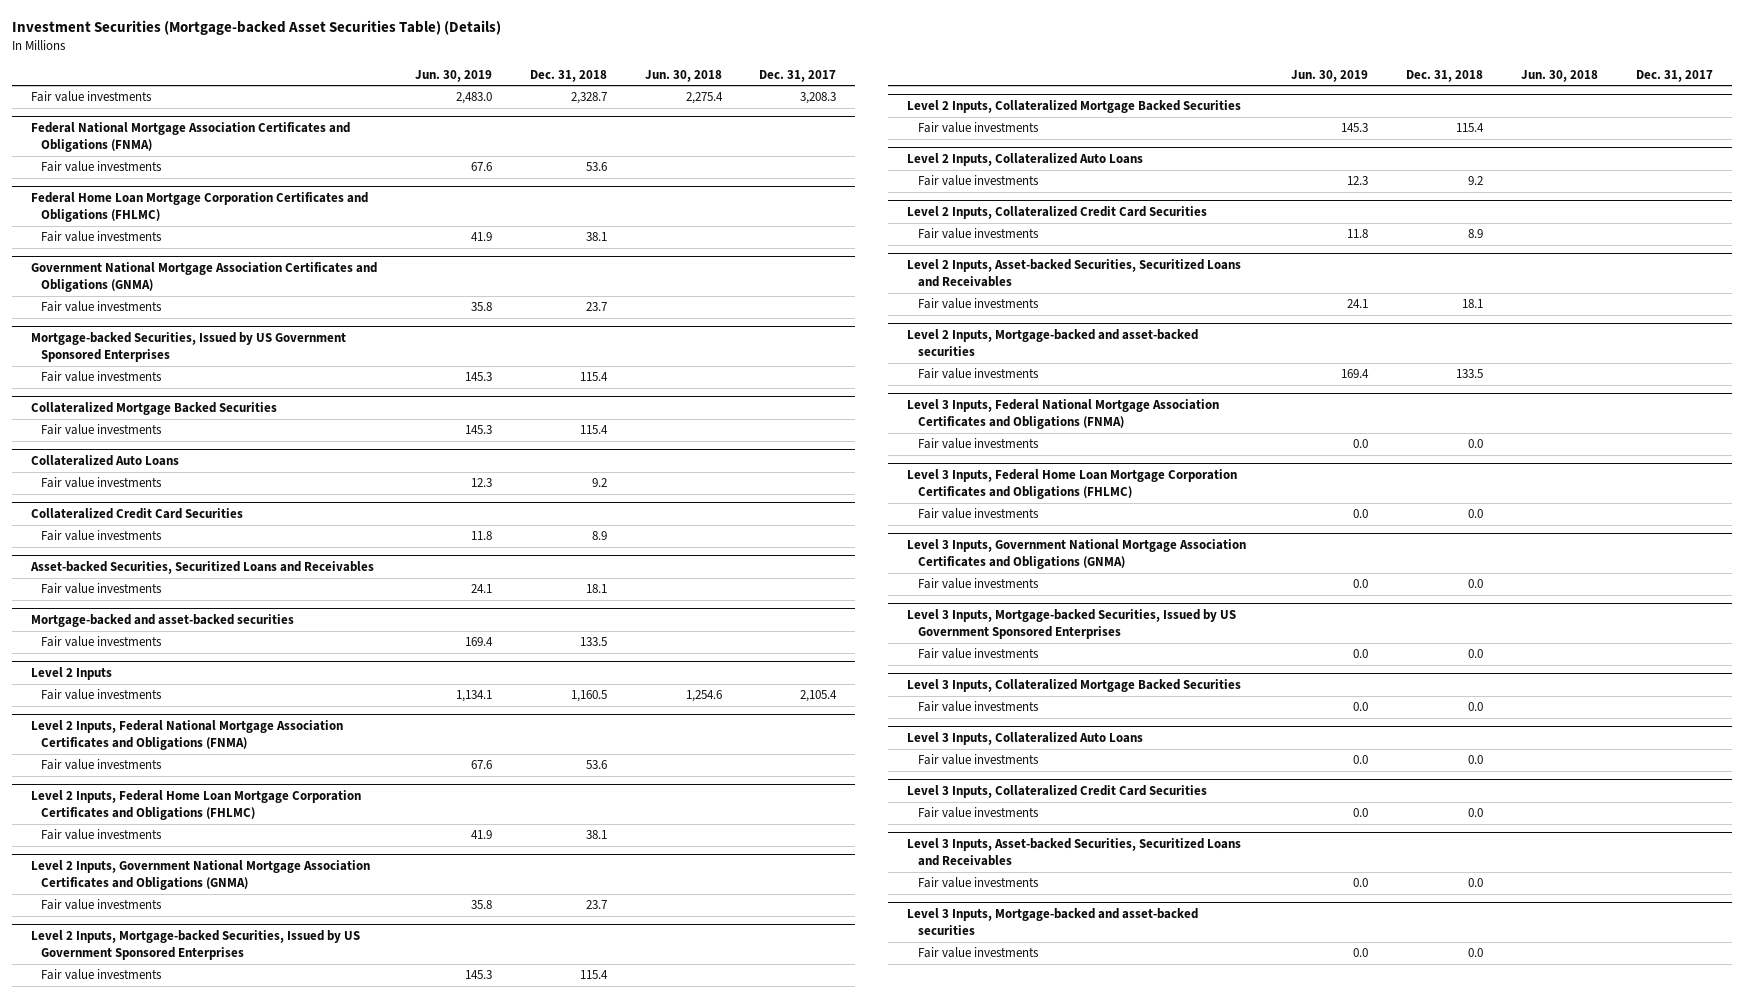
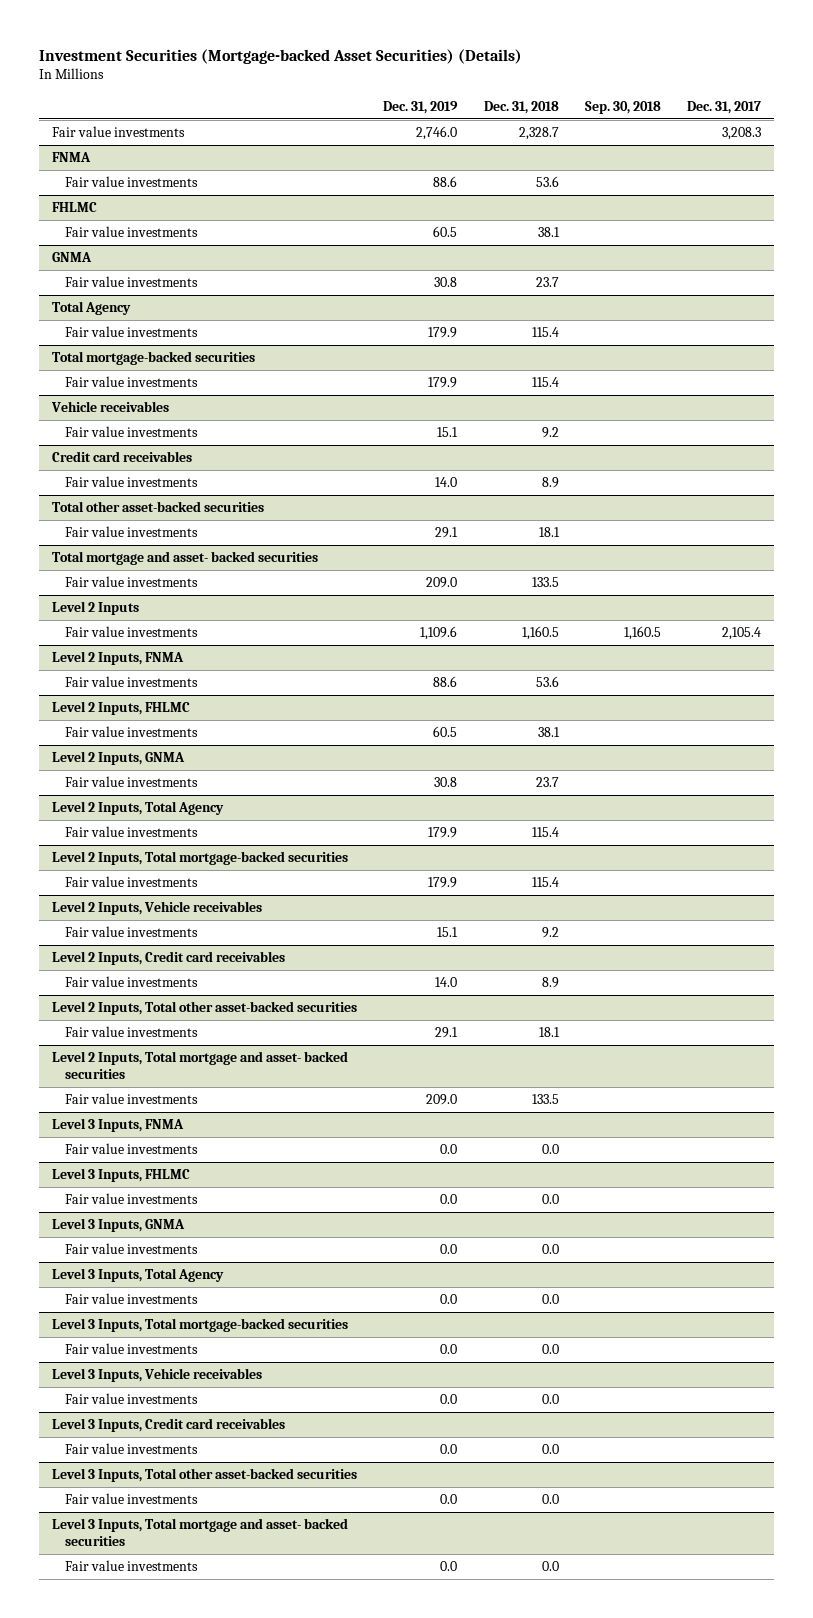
- Investment Securities (Mortgage-backed Asset Securities Table) (Details)
+ Investment Securities (Mortgage-backed Asset Securities) (Details)
- | Jun. 30, 2019 | Dec. 31, 2018 | Jun. 30, 2018 | Dec. 31, 2017
+ | Dec. 31, 2019 | Dec. 31, 2018 | Sep. 30, 2018 | Dec. 31, 2017
- Federal National Mortgage Association Certificates and Obligations (FNMA)
+ FNMA
- Federal Home Loan Mortgage Corporation Certificates and Obligations (FHLMC)
+ FHLMC
- Government National Mortgage Association Certificates and Obligations (GNMA)
+ GNMA
- Mortgage-backed Securities, Issued by US Government Sponsored Enterprises
+ Total Agency
- Collateralized Mortgage Backed Securities
+ Total mortgage-backed securities
- Collateralized Auto Loans
+ Vehicle receivables
- Collateralized Credit Card Securities
+ Credit card receivables
- Asset-backed Securities, Securitized Loans and Receivables
+ Total other asset-backed securities
- Mortgage-backed and asset-backed securities
+ Total mortgage and asset- backed securities
- Level 2 Inputs, Federal National Mortgage Association Certificates and Obligations (FNMA)
+ Level 2 Inputs, FNMA
- Level 2 Inputs, Federal Home Loan Mortgage Corporation Certificates and Obligations (FHLMC)
+ Level 2 Inputs, FHLMC
- Level 2 Inputs, Government National Mortgage Association Certificates and Obligations (GNMA)
+ Level 2 Inputs, GNMA
- Level 2 Inputs, Mortgage-backed Securities, Issued by US Government Sponsored Enterprises
+ Level 2 Inputs, Total Agency
- Level 2 Inputs, Collateralized Mortgage Backed Securities
+ Level 2 Inputs, Total mortgage-backed securities
- Level 2 Inputs, Collateralized Auto Loans
+ Level 2 Inputs, Vehicle receivables
- Level 2 Inputs, Collateralized Credit Card Securities
+ Level 2 Inputs, Credit card receivables
- Level 2 Inputs, Asset-backed Securities, Securitized Loans and Receivables
+ Level 2 Inputs, Total other asset-backed securities
- Level 2 Inputs, Mortgage-backed and asset-backed securities
+ Level 2 Inputs, Total mortgage and asset- backed securities
- Level 3 Inputs, Federal National Mortgage Association Certificates and Obligations (FNMA)
+ Level 3 Inputs, FNMA
- Level 3 Inputs, Federal Home Loan Mortgage Corporation Certificates and Obligations (FHLMC)
+ Level 3 Inputs, FHLMC
- Level 3 Inputs, Government National Mortgage Association Certificates and Obligations (GNMA)
+ Level 3 Inputs, GNMA
- Level 3 Inputs, Mortgage-backed Securities, Issued by US Government Sponsored Enterprises
+ Level 3 Inputs, Total Agency
- Level 3 Inputs, Collateralized Mortgage Backed Securities
+ Level 3 Inputs, Total mortgage-backed securities
- Level 3 Inputs, Collateralized Auto Loans
+ Level 3 Inputs, Vehicle receivables
- Level 3 Inputs, Collateralized Credit Card Securities
+ Level 3 Inputs, Credit card receivables
- Level 3 Inputs, Asset-backed Securities, Securitized Loans and Receivables
+ Level 3 Inputs, Total other asset-backed securities
- Level 3 Inputs, Mortgage-backed and asset-backed securities
+ Level 3 Inputs, Total mortgage and asset- backed securities

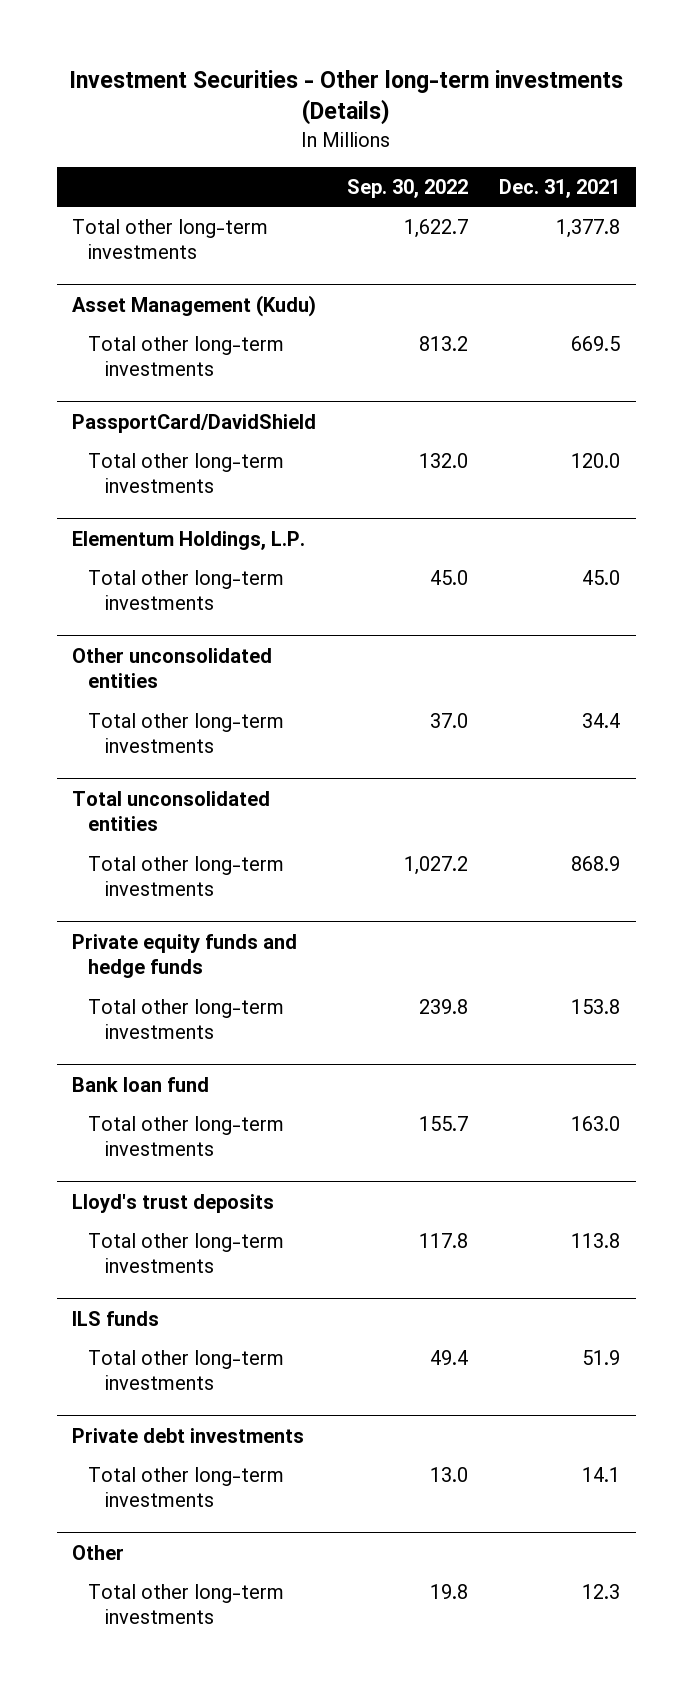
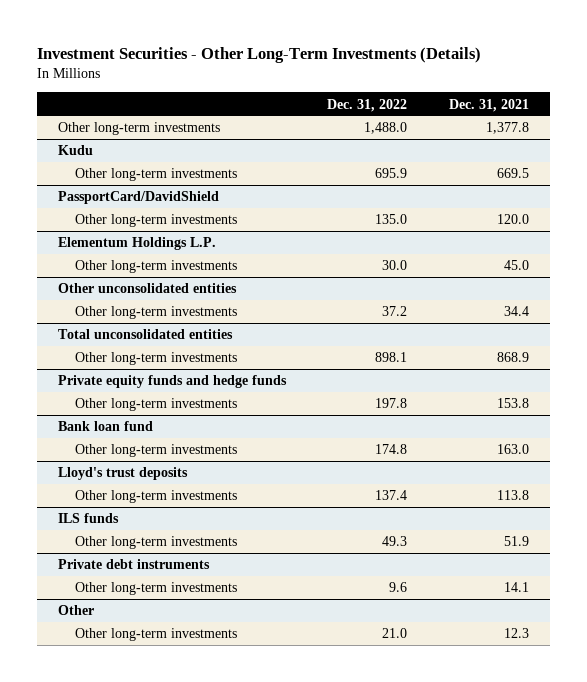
- Investment Securities - Other long-term investments (Details)
+ Investment Securities - Other Long-Term Investments (Details)
- | Sep. 30, 2022 | Dec. 31, 2021
+ | Dec. 31, 2022 | Dec. 31, 2021
- Total other long-term investments | 1,622.7 | 1,377.8
- Asset Management (Kudu)
- Total other long-term investments | 813.2 | 669.5
+ Other long-term investments | 1,488.0 | 1,377.8
+ Kudu
+ Other long-term investments | 695.9 | 669.5
@ PassportCard/DavidShield
- Total other long-term investments | 132.0 | 120.0
- Elementum Holdings, L.P.
- Total other long-term investments | 45.0 | 45.0
@ PassportCard/DavidShield
+ Other long-term investments | 135.0 | 120.0
+ Elementum Holdings L.P.
+ Other long-term investments | 30.0 | 45.0
@ Other unconsolidated entities
- Total other long-term investments | 37.0 | 34.4
+ Other long-term investments | 37.2 | 34.4
@ Total unconsolidated entities
- Total other long-term investments | 1,027.2 | 868.9
+ Other long-term investments | 898.1 | 868.9
@ Private equity funds and hedge funds
- Total other long-term investments | 239.8 | 153.8
+ Other long-term investments | 197.8 | 153.8
@ Bank loan fund
- Total other long-term investments | 155.7 | 163.0
+ Other long-term investments | 174.8 | 163.0
@ Lloyd's trust deposits
- Total other long-term investments | 117.8 | 113.8
+ Other long-term investments | 137.4 | 113.8
@ ILS funds
- Total other long-term investments | 49.4 | 51.9
- Private debt investments
- Total other long-term investments | 13.0 | 14.1
@ ILS funds
+ Other long-term investments | 49.3 | 51.9
+ Private debt instruments
+ Other long-term investments | 9.6 | 14.1
@ Other
- Total other long-term investments | 19.8 | 12.3
+ Other long-term investments | 21.0 | 12.3

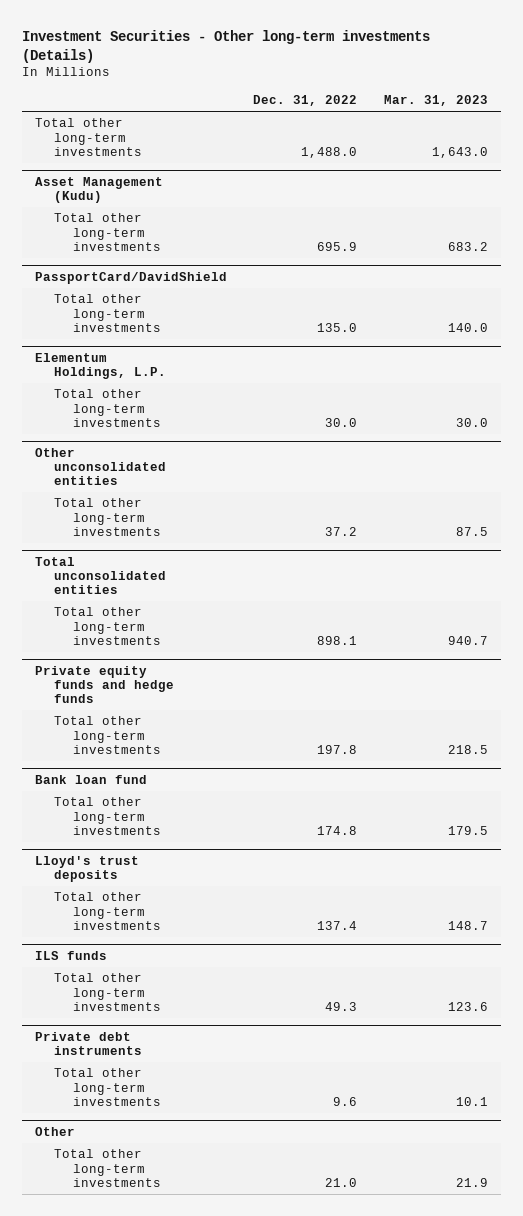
- Investment Securities - Other Long-Term Investments (Details)
+ Investment Securities - Other long-term investments (Details)
- | Dec. 31, 2022 | Dec. 31, 2021
+ | Dec. 31, 2022 | Mar. 31, 2023
- Other long-term investments | 1,488.0 | 1,377.8
- Kudu
- Other long-term investments | 695.9 | 669.5
+ Total other long-term investments | 1,488.0 | 1,643.0
+ Asset Management (Kudu)
+ Total other long-term investments | 695.9 | 683.2
@ PassportCard/DavidShield
- Other long-term investments | 135.0 | 120.0
- Elementum Holdings L.P.
- Other long-term investments | 30.0 | 45.0
@ PassportCard/DavidShield
+ Total other long-term investments | 135.0 | 140.0
+ Elementum Holdings, L.P.
+ Total other long-term investments | 30.0 | 30.0
@ Other unconsolidated entities
- Other long-term investments | 37.2 | 34.4
+ Total other long-term investments | 37.2 | 87.5
@ Total unconsolidated entities
- Other long-term investments | 898.1 | 868.9
+ Total other long-term investments | 898.1 | 940.7
@ Private equity funds and hedge funds
- Other long-term investments | 197.8 | 153.8
+ Total other long-term investments | 197.8 | 218.5
@ Bank loan fund
- Other long-term investments | 174.8 | 163.0
+ Total other long-term investments | 174.8 | 179.5
@ Lloyd's trust deposits
- Other long-term investments | 137.4 | 113.8
+ Total other long-term investments | 137.4 | 148.7
@ ILS funds
- Other long-term investments | 49.3 | 51.9
+ Total other long-term investments | 49.3 | 123.6
@ Private debt instruments
- Other long-term investments | 9.6 | 14.1
+ Total other long-term investments | 9.6 | 10.1
@ Other
- Other long-term investments | 21.0 | 12.3
+ Total other long-term investments | 21.0 | 21.9

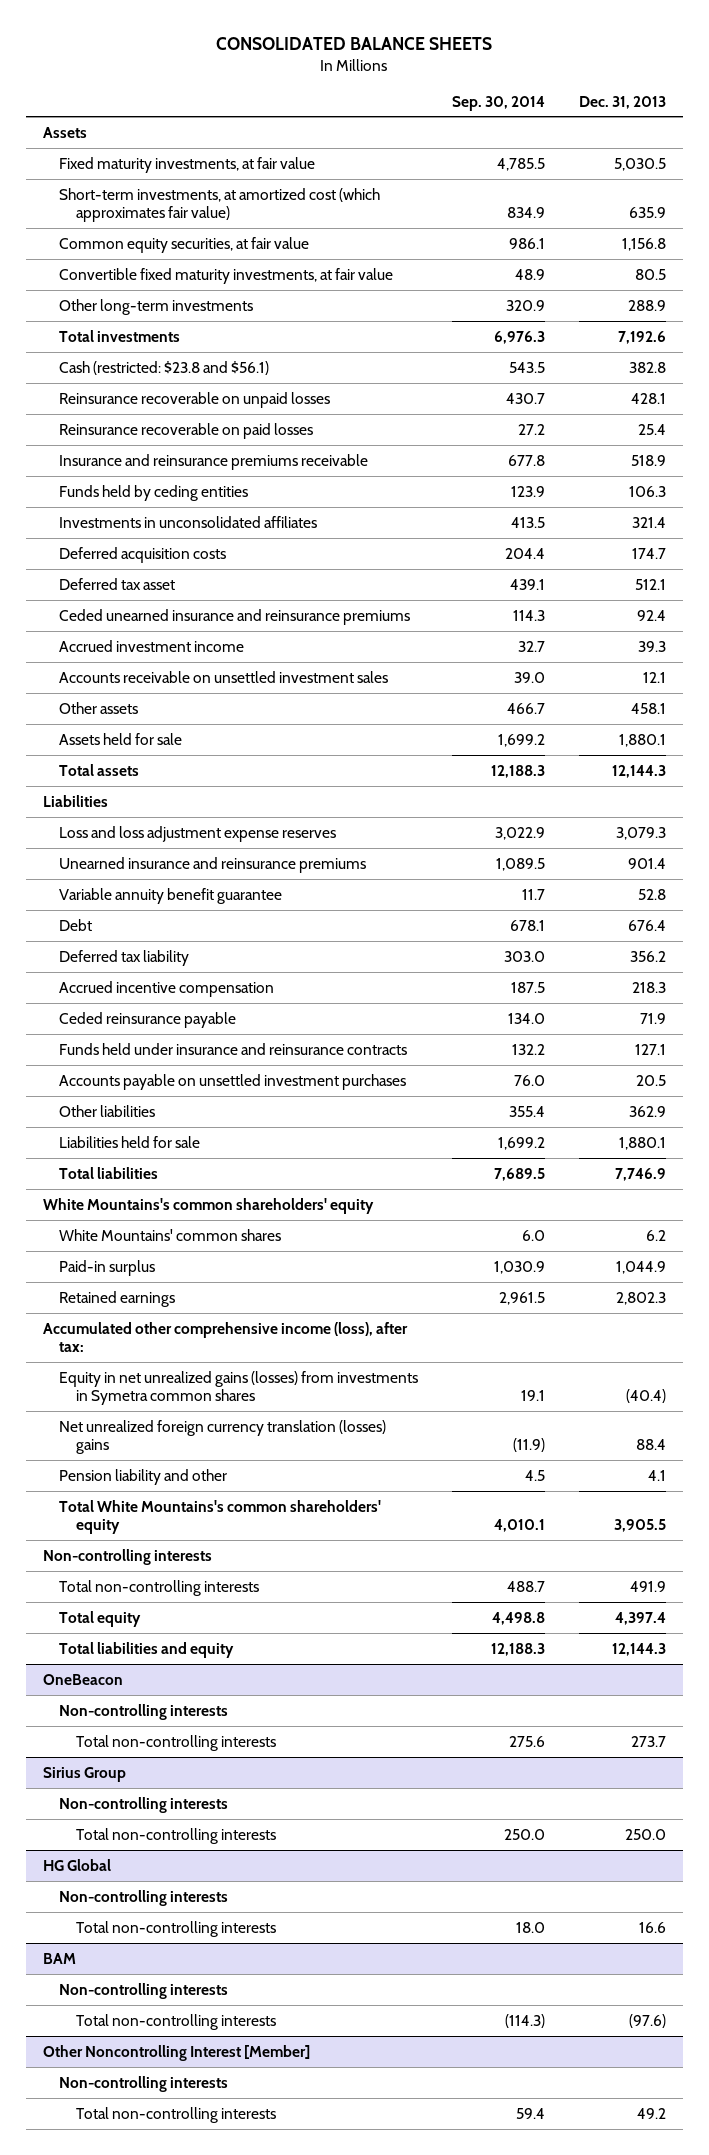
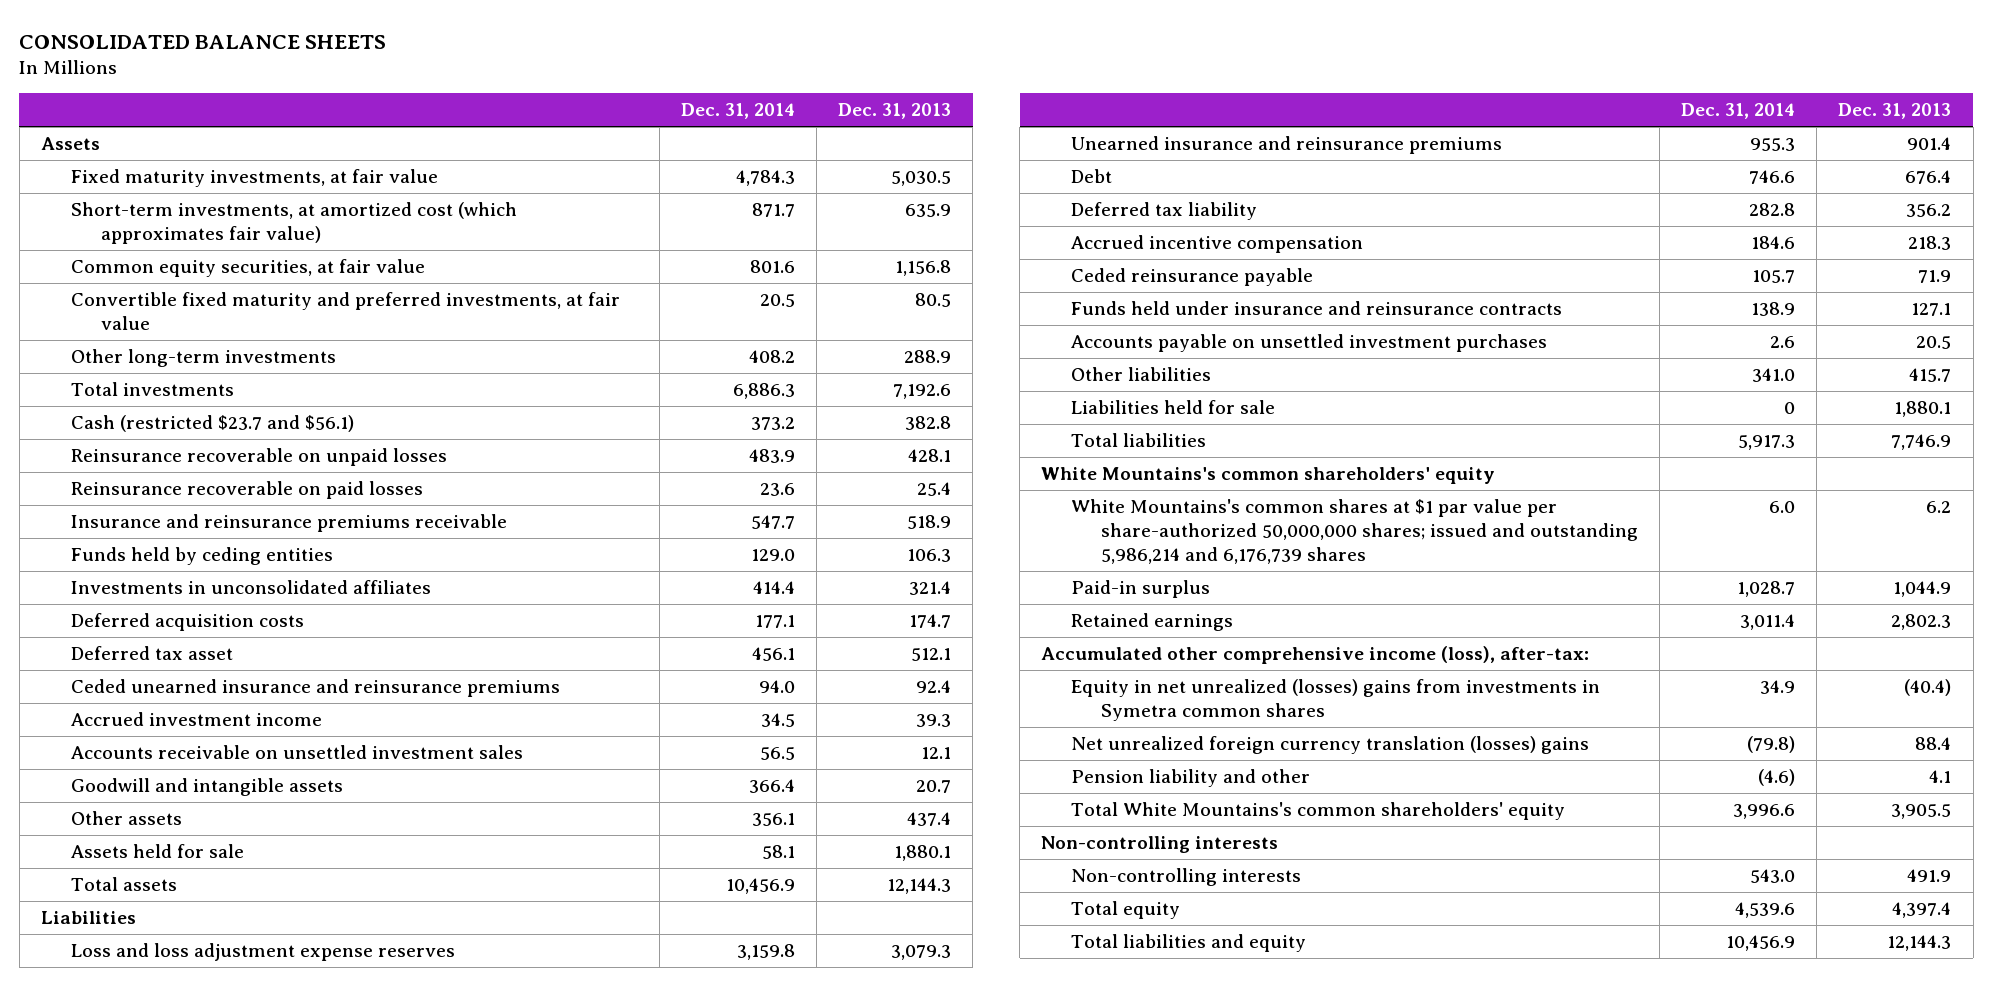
- | Sep. 30, 2014 | Dec. 31, 2013
+ | Dec. 31, 2014 | Dec. 31, 2013
- Convertible fixed maturity investments, at fair value | 48.9 | 80.5
+ Convertible fixed maturity and preferred investments, at fair value | 20.5 | 80.5
- Cash (restricted: $23.8 and $56.1) | 543.5 | 382.8
+ Cash (restricted $23.7 and $56.1) | 373.2 | 382.8
- Other assets | 466.7 | 458.1
+ Goodwill and intangible assets | 366.4 | 20.7
+ Other assets | 356.1 | 437.4
- Variable annuity benefit guarantee | 11.7 | 52.8
- Other liabilities | 355.4 | 362.9
+ Other liabilities | 341.0 | 415.7
- White Mountains' common shares | 6.0 | 6.2
+ White Mountains's common shares at $1 par value per share-authorized 50,000,000 shares; issued and outstanding 5,986,214 and 6,176,739 shares | 6.0 | 6.2
- Accumulated other comprehensive income (loss), after tax:
- Equity in net unrealized gains (losses) from investments in Symetra common shares | 19.1 | (40.4)
+ Accumulated other comprehensive income (loss), after-tax:
+ Equity in net unrealized (losses) gains from investments in Symetra common shares | 34.9 | (40.4)
- Total non-controlling interests | 488.7 | 491.9
+ Non-controlling interests | 543.0 | 491.9
- OneBeacon
- Non-controlling interests
- Total non-controlling interests | 275.6 | 273.7
- Sirius Group
- Non-controlling interests
- Total non-controlling interests | 250.0 | 250.0
- HG Global
- Non-controlling interests
- Total non-controlling interests | 18.0 | 16.6
- BAM
- Non-controlling interests
- Total non-controlling interests | (114.3) | (97.6)
- Other Noncontrolling Interest [Member]
- Non-controlling interests
- Total non-controlling interests | 59.4 | 49.2

